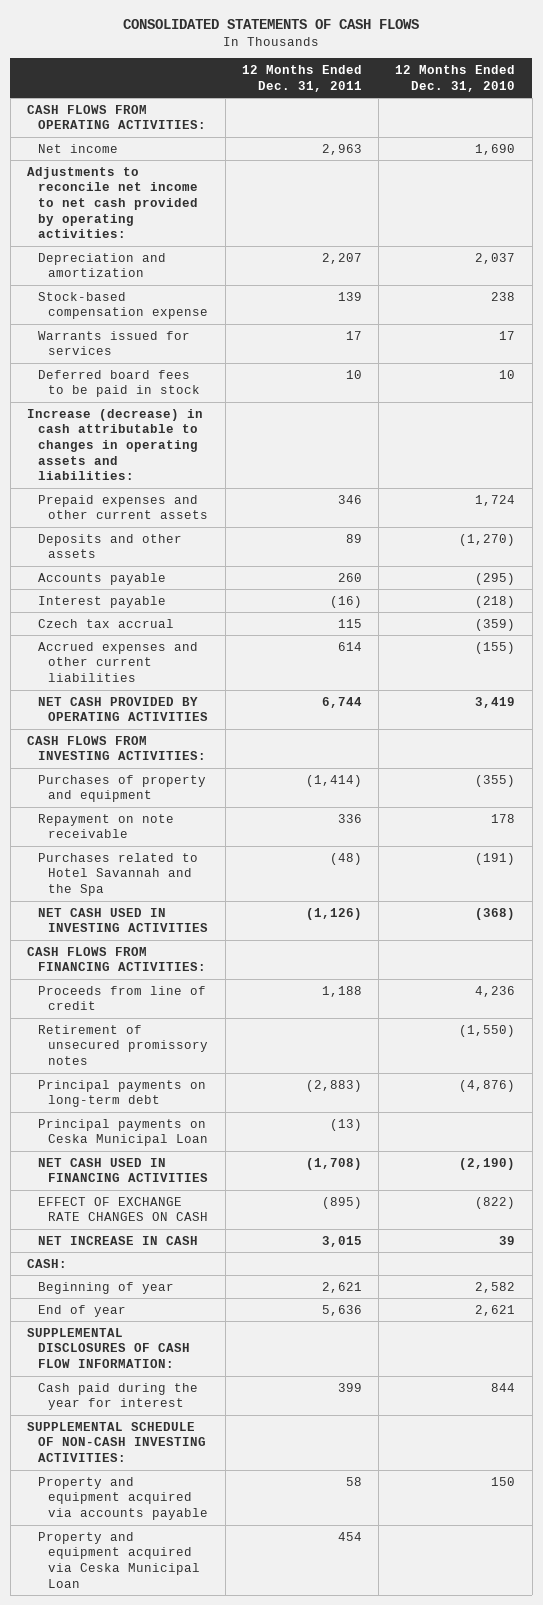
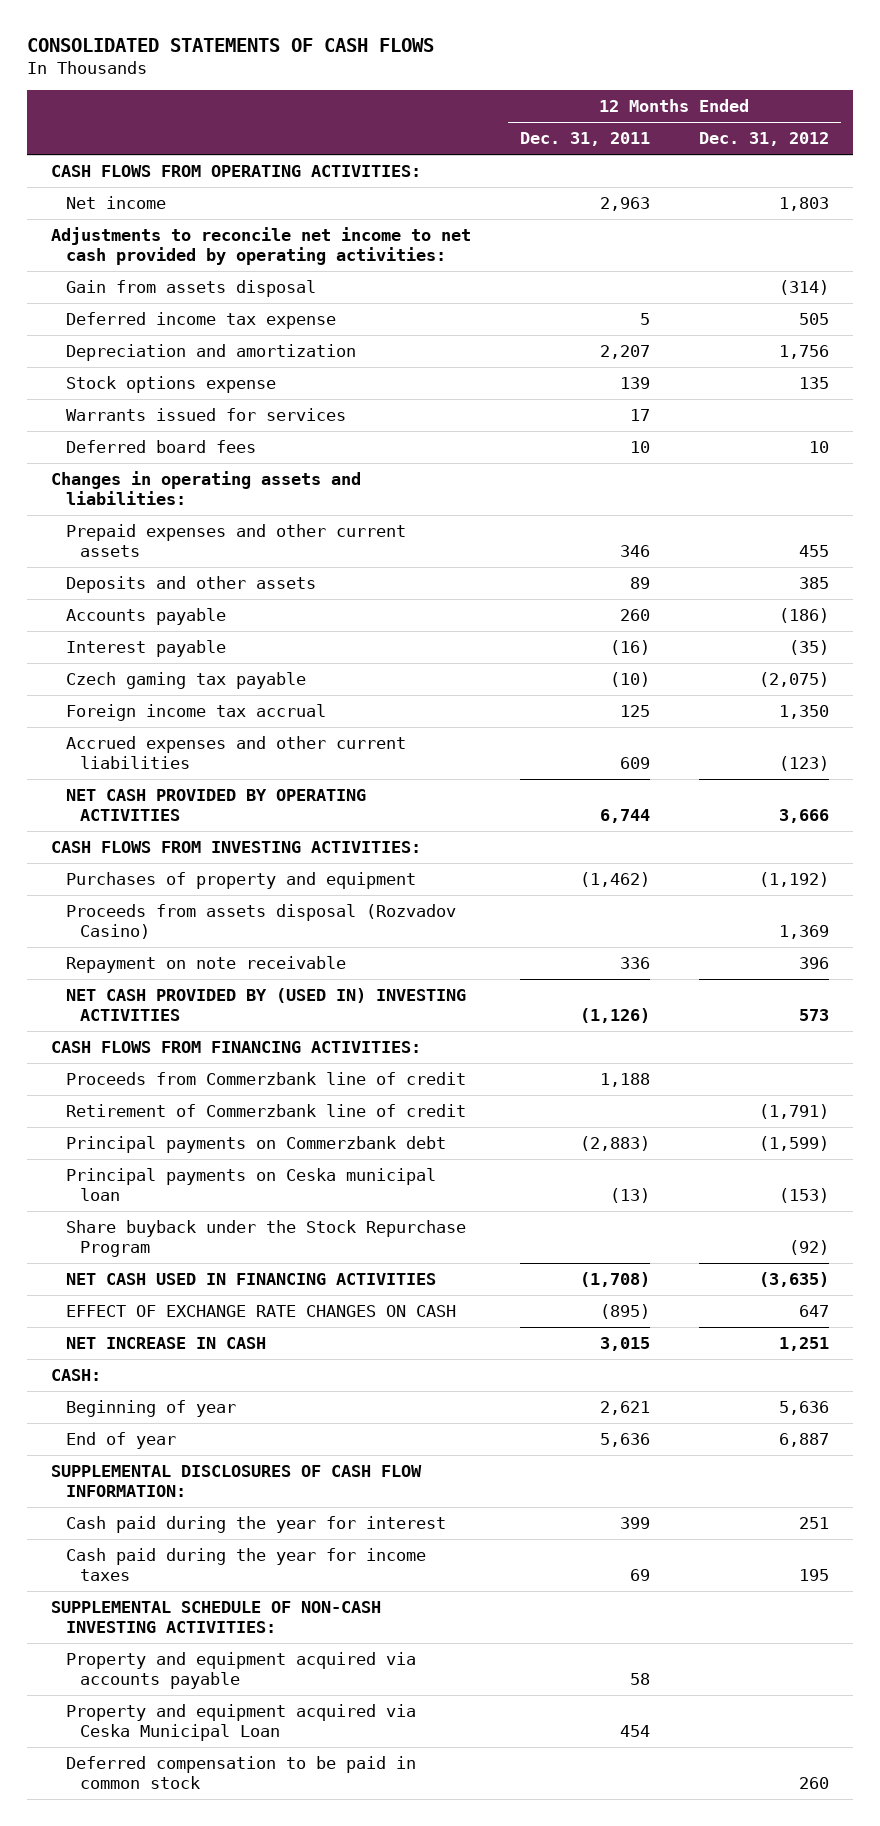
- | 12 Months Ended Dec. 31, 2011 | 12 Months Ended Dec. 31, 2010
+ | 12 Months Ended Dec. 31, 2011 | 12 Months Ended Dec. 31, 2012
+ Gain from assets disposal | | (314)
+ Deferred income tax expense | 5 | 505
- Stock-based compensation expense | 139 | 238
+ Stock options expense | 139 | 135
- Deferred board fees to be paid in stock | 10 | 10
- Increase (decrease) in cash attributable to changes in operating assets and liabilities:
+ Deferred board fees | 10 | 10
+ Changes in operating assets and liabilities:
- Czech tax accrual | 115 | (359)
- Accrued expenses and other current liabilities | 614 | (155)
+ Czech gaming tax payable | (10) | (2,075)
+ Foreign income tax accrual | 125 | 1,350
+ Accrued expenses and other current liabilities | 609 | (123)
- Purchases of property and equipment | (1,414) | (355)
+ Purchases of property and equipment | (1,462) | (1,192)
+ Proceeds from assets disposal (Rozvadov Casino) | | 1,369
- Purchases related to Hotel Savannah and the Spa | (48) | (191)
- NET CASH USED IN INVESTING ACTIVITIES | (1,126) | (368)
+ NET CASH PROVIDED BY (USED IN) INVESTING ACTIVITIES | (1,126) | 573
- Proceeds from line of credit | 1,188 | 4,236
- Retirement of unsecured promissory notes | | (1,550)
- Principal payments on long-term debt | (2,883) | (4,876)
- Principal payments on Ceska Municipal Loan | (13) |
+ Proceeds from Commerzbank line of credit | 1,188 |
+ Retirement of Commerzbank line of credit | | (1,791)
+ Principal payments on Commerzbank debt | (2,883) | (1,599)
+ Principal payments on Ceska municipal loan | (13) | (153)
+ Share buyback under the Stock Repurchase Program | | (92)
+ Cash paid during the year for income taxes | 69 | 195
+ Deferred compensation to be paid in common stock | | 260

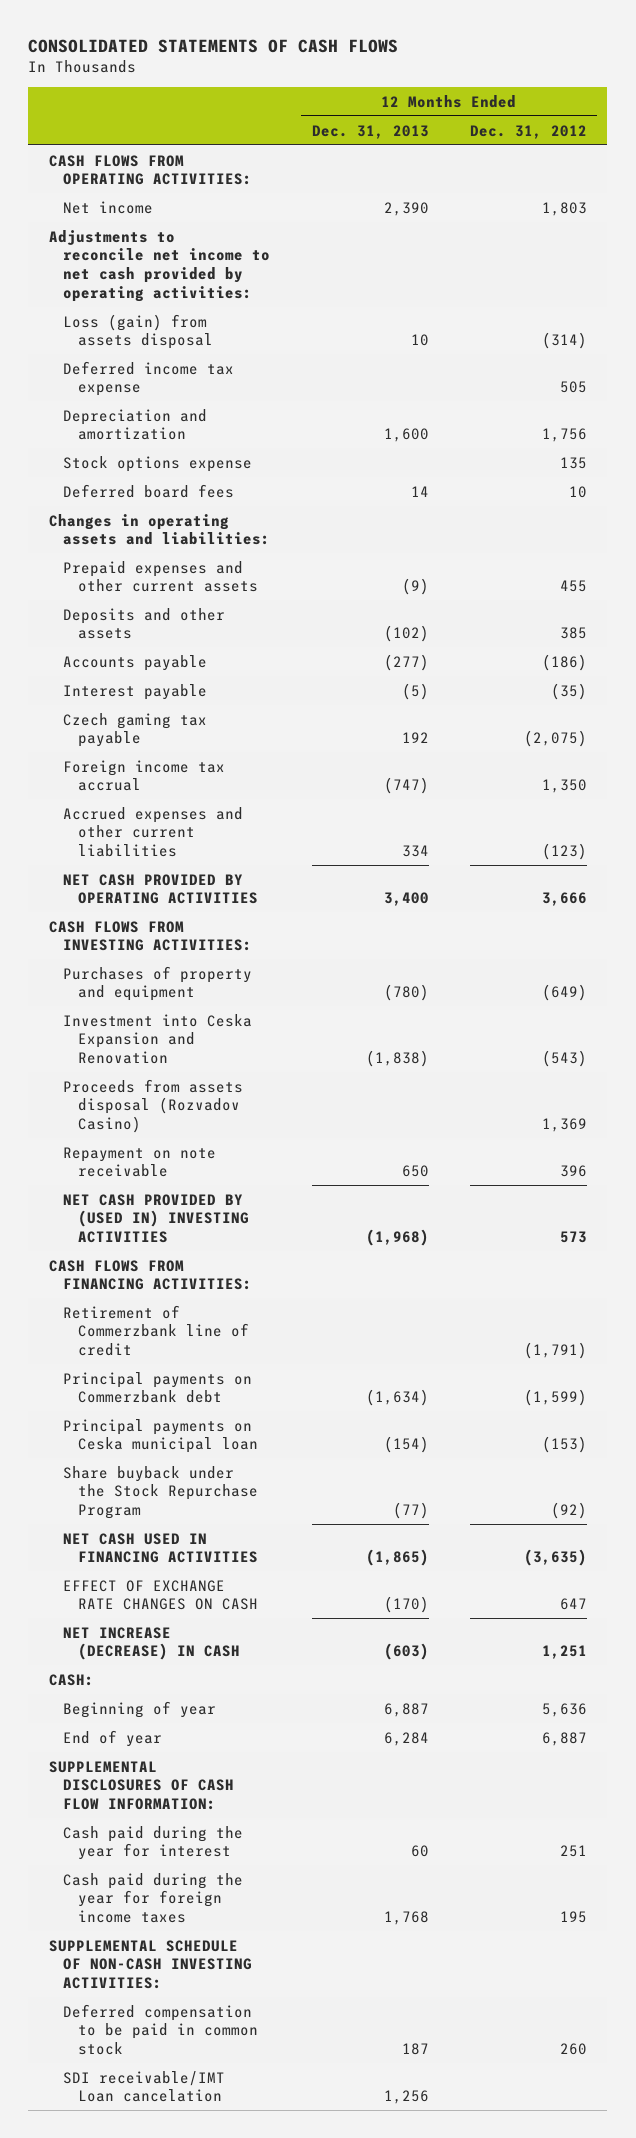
- | 12 Months Ended Dec. 31, 2011 | 12 Months Ended Dec. 31, 2012
+ | 12 Months Ended Dec. 31, 2013 | 12 Months Ended Dec. 31, 2012
- Gain from assets disposal | | (314)
+ Loss (gain) from assets disposal | 10 | (314)
- Warrants issued for services | 17 |
- Purchases of property and equipment | (1,462) | (1,192)
+ Purchases of property and equipment | (780) | (649)
+ Investment into Ceska Expansion and Renovation | (1,838) | (543)
- Proceeds from Commerzbank line of credit | 1,188 |
- NET INCREASE IN CASH | 3,015 | 1,251
+ NET INCREASE (DECREASE) IN CASH | (603) | 1,251
- Cash paid during the year for income taxes | 69 | 195
+ Cash paid during the year for foreign income taxes | 1,768 | 195
- Property and equipment acquired via accounts payable | 58 |
- Property and equipment acquired via Ceska Municipal Loan | 454 |
+ SDI receivable/IMT Loan cancelation | 1,256 |

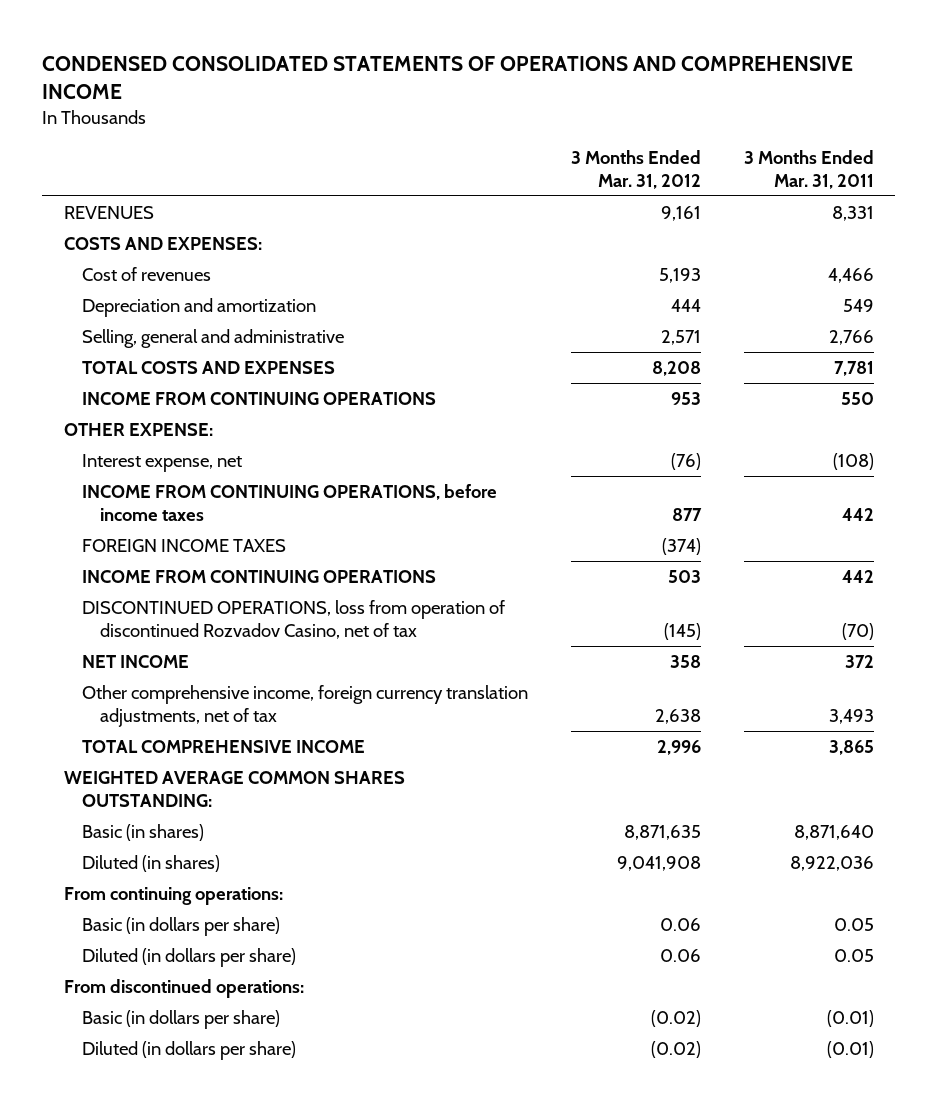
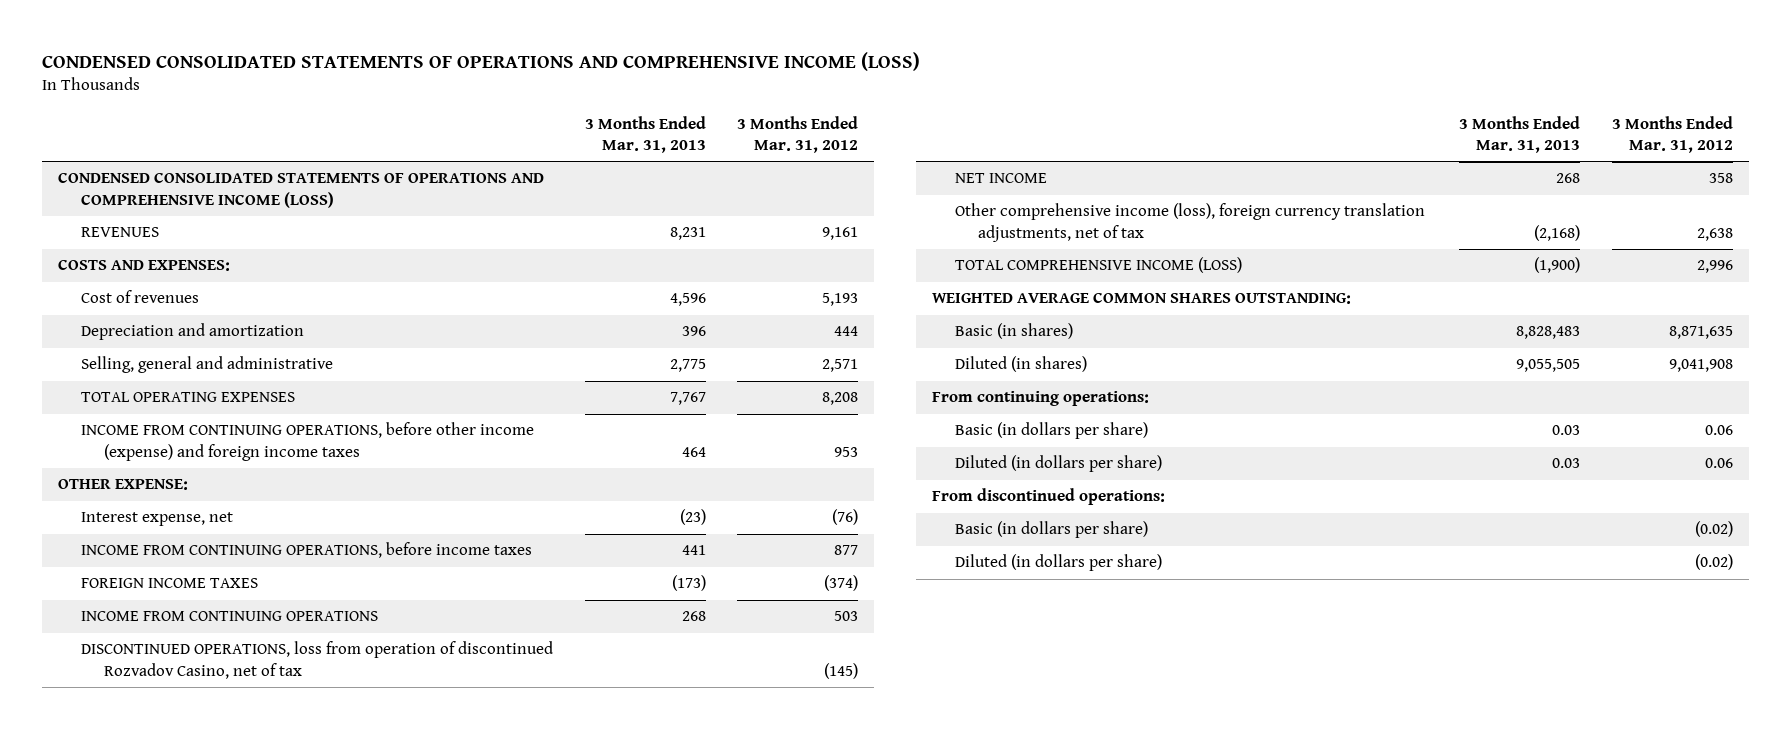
- CONDENSED CONSOLIDATED STATEMENTS OF OPERATIONS AND COMPREHENSIVE INCOME
+ CONDENSED CONSOLIDATED STATEMENTS OF OPERATIONS AND COMPREHENSIVE INCOME (LOSS)
- | 3 Months Ended Mar. 31, 2012 | 3 Months Ended Mar. 31, 2011
+ | 3 Months Ended Mar. 31, 2013 | 3 Months Ended Mar. 31, 2012
+ CONDENSED CONSOLIDATED STATEMENTS OF OPERATIONS AND COMPREHENSIVE INCOME (LOSS)
- TOTAL COSTS AND EXPENSES | 8,208 | 7,781
- INCOME FROM CONTINUING OPERATIONS | 953 | 550
+ TOTAL OPERATING EXPENSES | 7,767 | 8,208
+ INCOME FROM CONTINUING OPERATIONS, before other income (expense) and foreign income taxes | 464 | 953
- Other comprehensive income, foreign currency translation adjustments, net of tax | 2,638 | 3,493
- TOTAL COMPREHENSIVE INCOME | 2,996 | 3,865
+ Other comprehensive income (loss), foreign currency translation adjustments, net of tax | (2,168) | 2,638
+ TOTAL COMPREHENSIVE INCOME (LOSS) | (1,900) | 2,996

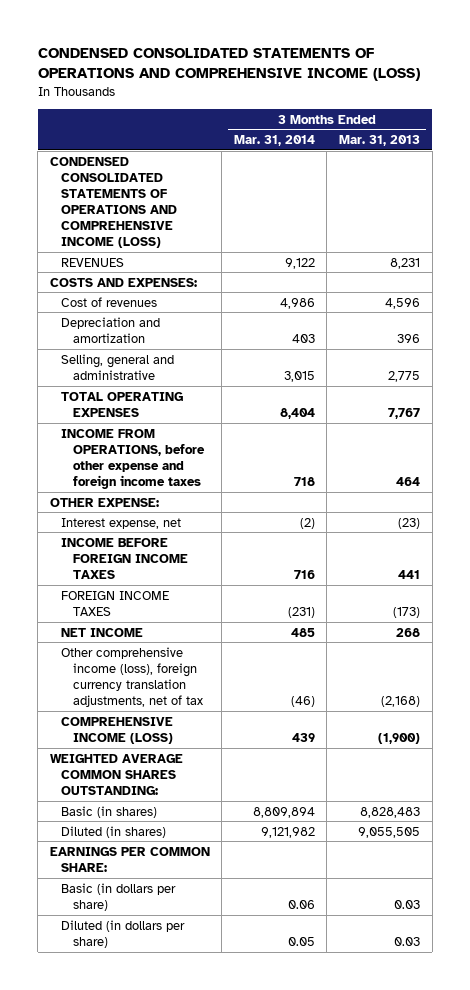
- | 3 Months Ended Mar. 31, 2013 | 3 Months Ended Mar. 31, 2012
+ | 3 Months Ended Mar. 31, 2014 | 3 Months Ended Mar. 31, 2013
- INCOME FROM CONTINUING OPERATIONS, before other income (expense) and foreign income taxes | 464 | 953
+ INCOME FROM OPERATIONS, before other expense and foreign income taxes | 718 | 464
- INCOME FROM CONTINUING OPERATIONS, before income taxes | 441 | 877
+ INCOME BEFORE FOREIGN INCOME TAXES | 716 | 441
- INCOME FROM CONTINUING OPERATIONS | 268 | 503
- DISCONTINUED OPERATIONS, loss from operation of discontinued Rozvadov Casino, net of tax | | (145)
- TOTAL COMPREHENSIVE INCOME (LOSS) | (1,900) | 2,996
+ COMPREHENSIVE INCOME (LOSS) | 439 | (1,900)
- From continuing operations:
+ EARNINGS PER COMMON SHARE:
- From discontinued operations:
- Basic (in dollars per share) | | (0.02)
- Diluted (in dollars per share) | | (0.02)

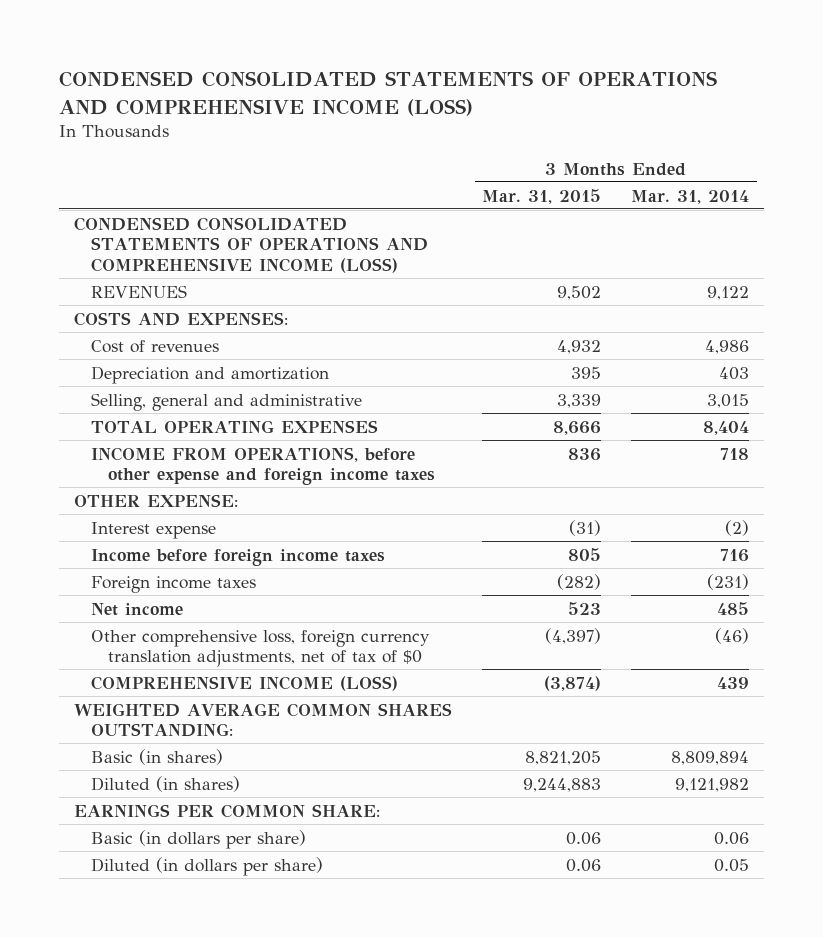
- | 3 Months Ended Mar. 31, 2014 | 3 Months Ended Mar. 31, 2013
+ | 3 Months Ended Mar. 31, 2015 | 3 Months Ended Mar. 31, 2014
- Interest expense, net | (2) | (23)
- INCOME BEFORE FOREIGN INCOME TAXES | 716 | 441
- FOREIGN INCOME TAXES | (231) | (173)
- NET INCOME | 485 | 268
- Other comprehensive income (loss), foreign currency translation adjustments, net of tax | (46) | (2,168)
+ Interest expense | (31) | (2)
+ Income before foreign income taxes | 805 | 716
+ Foreign income taxes | (282) | (231)
+ Net income | 523 | 485
+ Other comprehensive loss, foreign currency translation adjustments, net of tax of $0 | (4,397) | (46)

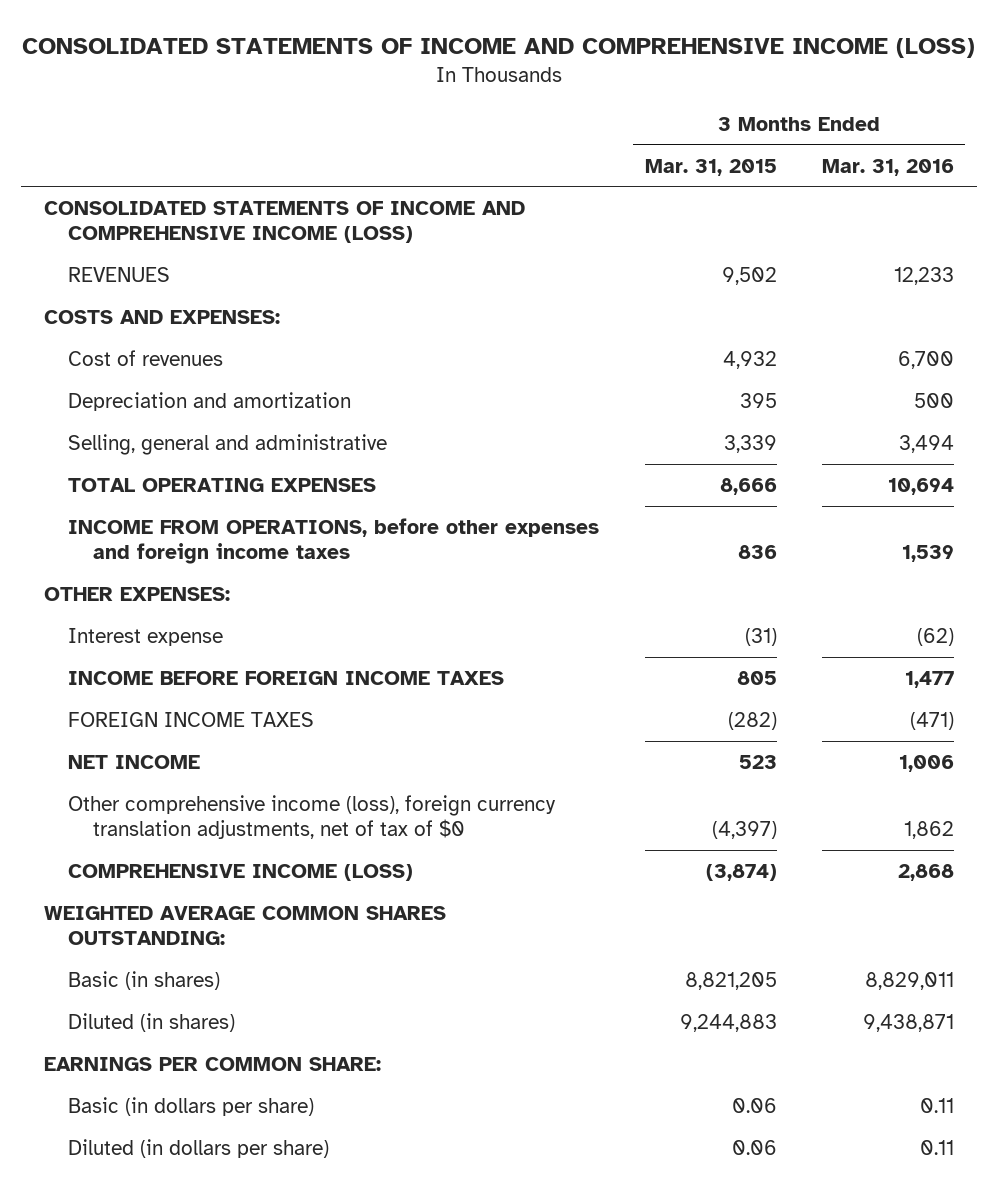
- CONDENSED CONSOLIDATED STATEMENTS OF OPERATIONS AND COMPREHENSIVE INCOME (LOSS)
+ CONSOLIDATED STATEMENTS OF INCOME AND COMPREHENSIVE INCOME (LOSS)
- | 3 Months Ended Mar. 31, 2015 | 3 Months Ended Mar. 31, 2014
+ | 3 Months Ended Mar. 31, 2015 | 3 Months Ended Mar. 31, 2016
- CONDENSED CONSOLIDATED STATEMENTS OF OPERATIONS AND COMPREHENSIVE INCOME (LOSS)
+ CONSOLIDATED STATEMENTS OF INCOME AND COMPREHENSIVE INCOME (LOSS)
- INCOME FROM OPERATIONS, before other expense and foreign income taxes | 836 | 718
- OTHER EXPENSE:
+ INCOME FROM OPERATIONS, before other expenses and foreign income taxes | 836 | 1,539
+ OTHER EXPENSES:
- Income before foreign income taxes | 805 | 716
- Foreign income taxes | (282) | (231)
- Net income | 523 | 485
- Other comprehensive loss, foreign currency translation adjustments, net of tax of $0 | (4,397) | (46)
+ INCOME BEFORE FOREIGN INCOME TAXES | 805 | 1,477
+ FOREIGN INCOME TAXES | (282) | (471)
+ NET INCOME | 523 | 1,006
+ Other comprehensive income (loss), foreign currency translation adjustments, net of tax of $0 | (4,397) | 1,862

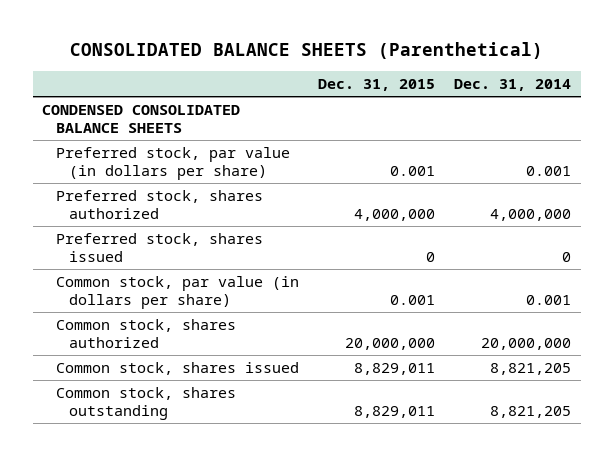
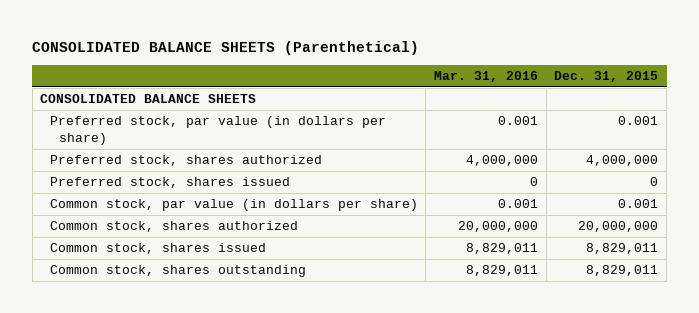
- | Dec. 31, 2015 | Dec. 31, 2014
+ | Mar. 31, 2016 | Dec. 31, 2015
- CONDENSED CONSOLIDATED BALANCE SHEETS
+ CONSOLIDATED BALANCE SHEETS

